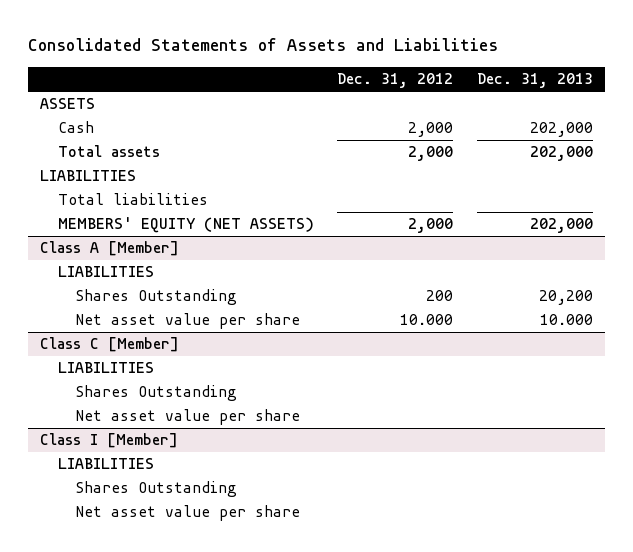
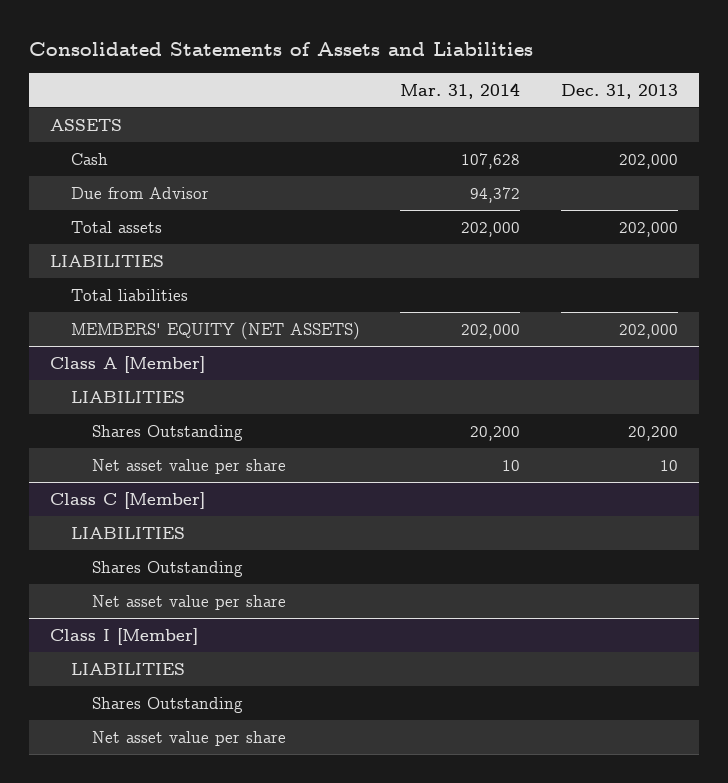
- | Dec. 31, 2012 | Dec. 31, 2013
+ | Mar. 31, 2014 | Dec. 31, 2013
+ Due from Advisor | 94,372 |
@ Class A [Member]
- Net asset value per share | 10.000 | 10.000
+ Net asset value per share | 10 | 10

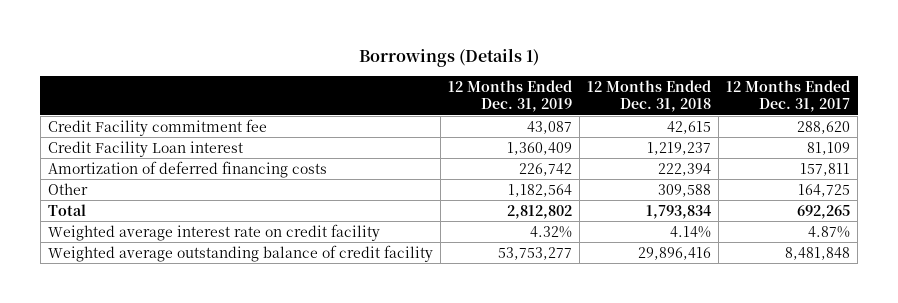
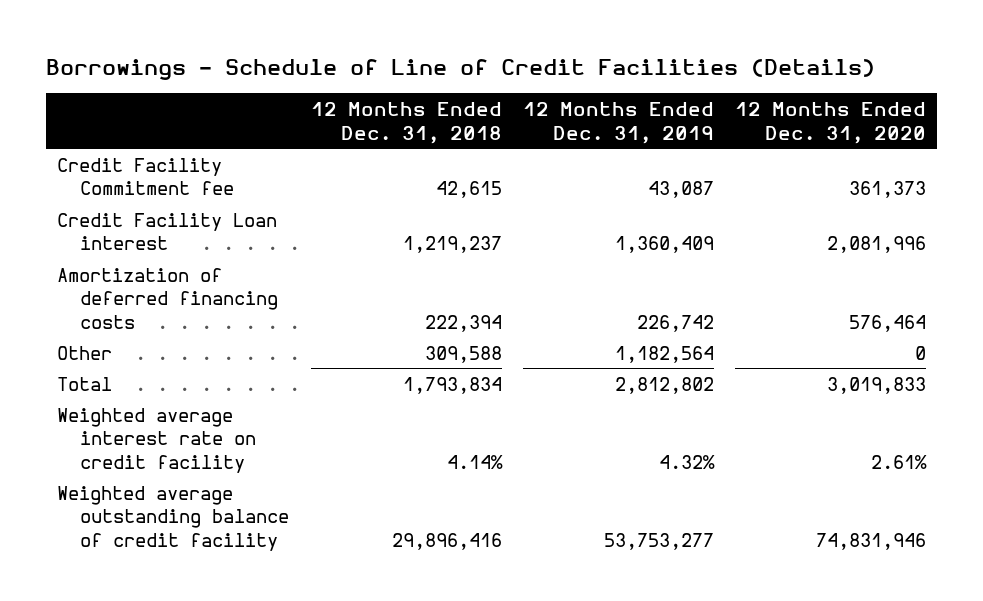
- Borrowings (Details 1)
+ Borrowings - Schedule of Line of Credit Facilities (Details)
- | 12 Months Ended Dec. 31, 2019 | 12 Months Ended Dec. 31, 2018 | 12 Months Ended Dec. 31, 2017
+ | 12 Months Ended Dec. 31, 2018 | 12 Months Ended Dec. 31, 2019 | 12 Months Ended Dec. 31, 2020
- Credit Facility commitment fee | 43,087 | 42,615 | 288,620
+ Credit Facility Commitment fee | 42,615 | 43,087 | 361,373

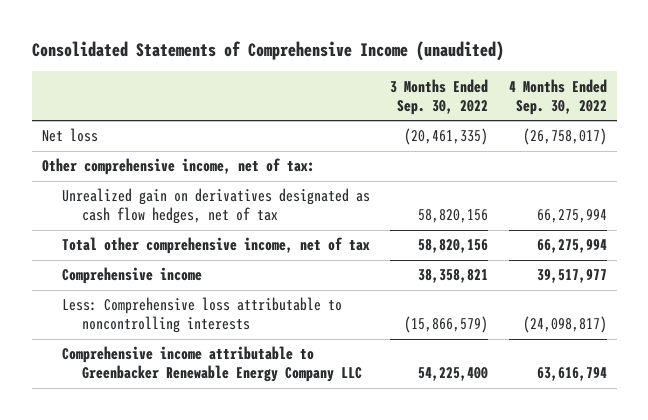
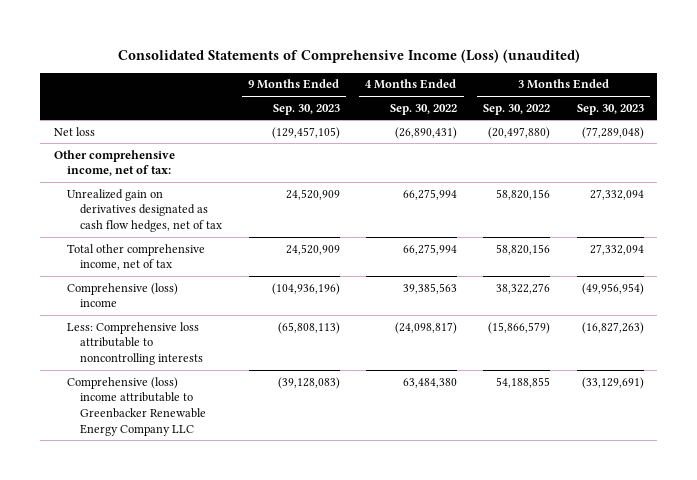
- Consolidated Statements of Comprehensive Income (unaudited)
+ Consolidated Statements of Comprehensive Income (Loss) (unaudited)
- | 3 Months Ended Sep. 30, 2022 | 4 Months Ended Sep. 30, 2022
+ | 9 Months Ended Sep. 30, 2023 | 4 Months Ended Sep. 30, 2022 | 3 Months Ended Sep. 30, 2022 | 3 Months Ended Sep. 30, 2023
- Net loss | (20,461,335) | (26,758,017)
+ Net loss | (129,457,105) | (26,890,431) | (20,497,880) | (77,289,048)
- Comprehensive income | 38,358,821 | 39,517,977
+ Comprehensive (loss) income | (104,936,196) | 39,385,563 | 38,322,276 | (49,956,954)
- Comprehensive income attributable to Greenbacker Renewable Energy Company LLC | 54,225,400 | 63,616,794
+ Comprehensive (loss) income attributable to Greenbacker Renewable Energy Company LLC | (39,128,083) | 63,484,380 | 54,188,855 | (33,129,691)

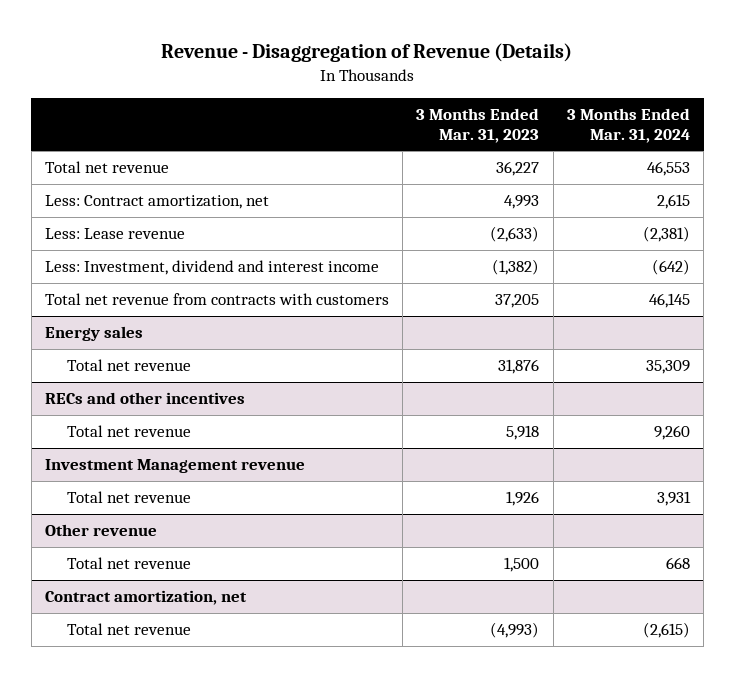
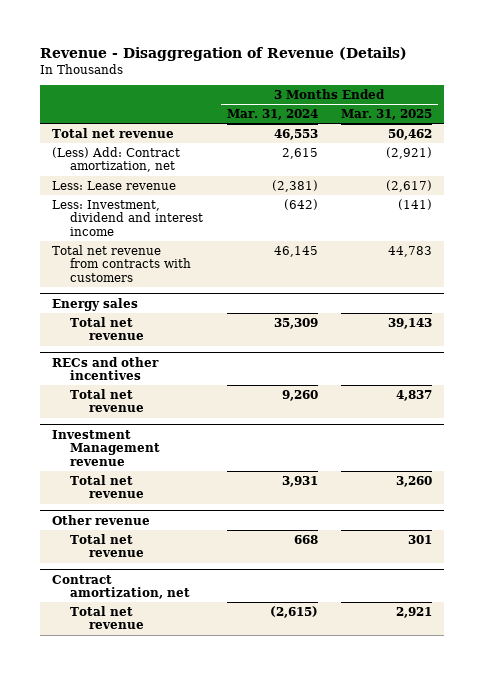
- | 3 Months Ended Mar. 31, 2023 | 3 Months Ended Mar. 31, 2024
+ | 3 Months Ended Mar. 31, 2024 | 3 Months Ended Mar. 31, 2025
- Less: Contract amortization, net | 4,993 | 2,615
+ (Less) Add: Contract amortization, net | 2,615 | (2,921)

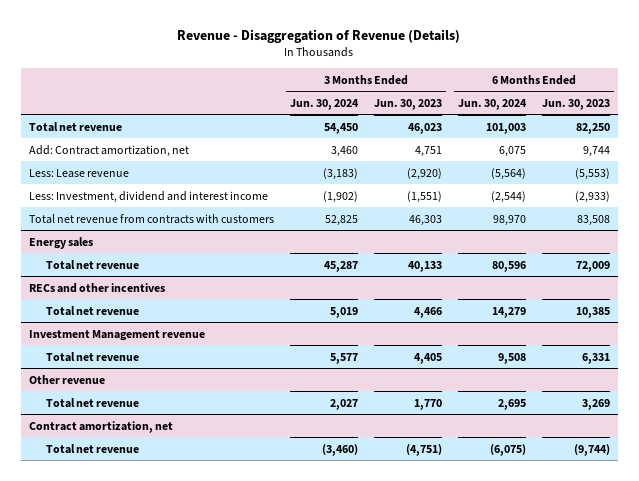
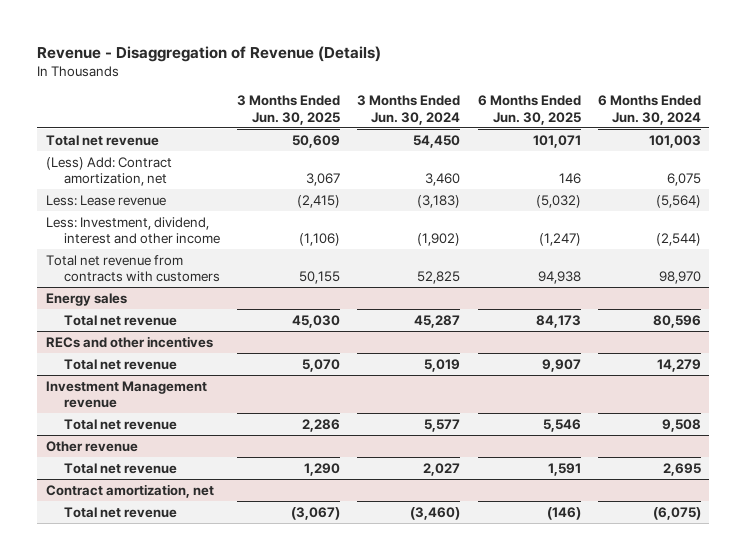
- | 3 Months Ended Jun. 30, 2024 | 3 Months Ended Jun. 30, 2023 | 6 Months Ended Jun. 30, 2024 | 6 Months Ended Jun. 30, 2023
+ | 3 Months Ended Jun. 30, 2025 | 3 Months Ended Jun. 30, 2024 | 6 Months Ended Jun. 30, 2025 | 6 Months Ended Jun. 30, 2024
- Add: Contract amortization, net | 3,460 | 4,751 | 6,075 | 9,744
+ (Less) Add: Contract amortization, net | 3,067 | 3,460 | 146 | 6,075
- Less: Investment, dividend and interest income | (1,902) | (1,551) | (2,544) | (2,933)
+ Less: Investment, dividend, interest and other income | (1,106) | (1,902) | (1,247) | (2,544)

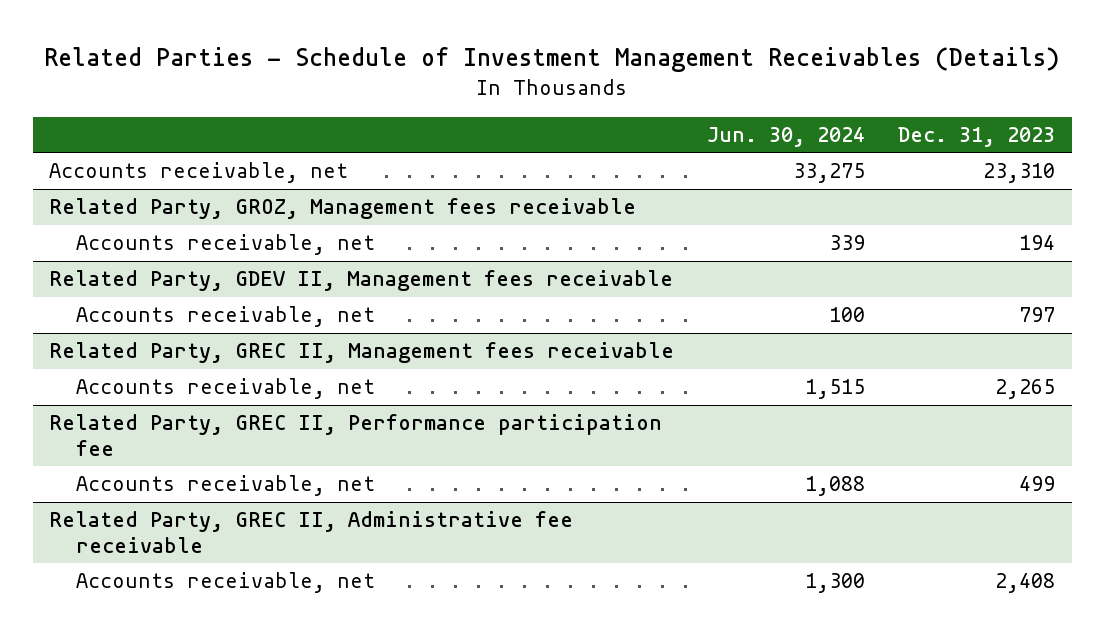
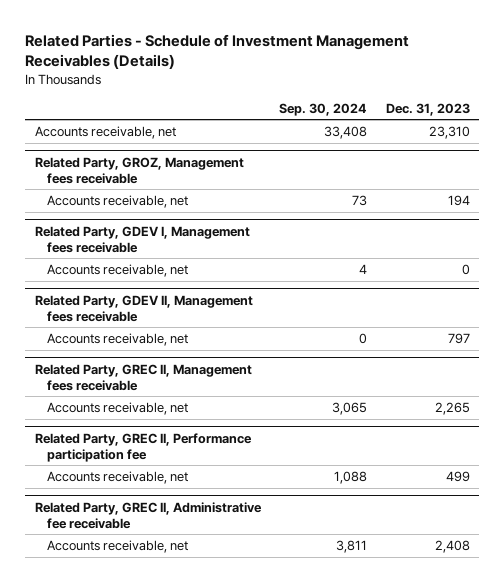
- | Jun. 30, 2024 | Dec. 31, 2023
+ | Sep. 30, 2024 | Dec. 31, 2023
+ Related Party, GDEV I, Management fees receivable
+ Accounts receivable, net | 4 | 0

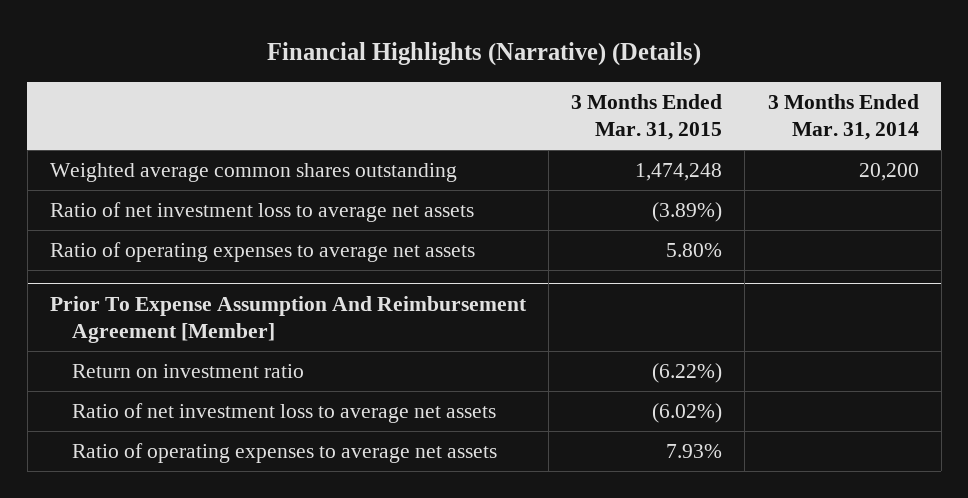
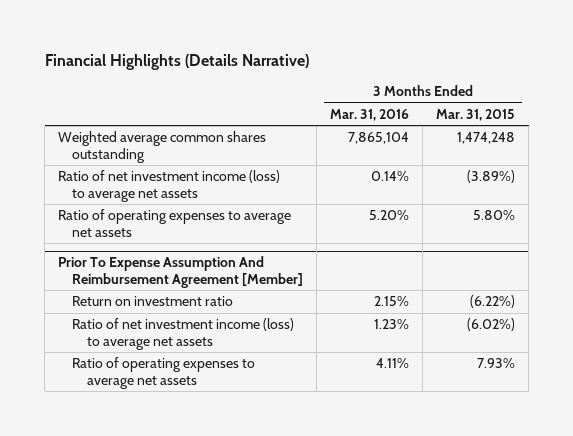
- Financial Highlights (Narrative) (Details)
+ Financial Highlights (Details Narrative)
- | 3 Months Ended Mar. 31, 2015 | 3 Months Ended Mar. 31, 2014
+ | 3 Months Ended Mar. 31, 2016 | 3 Months Ended Mar. 31, 2015
- Ratio of net investment loss to average net assets | (3.89%) |
+ Ratio of net investment income (loss) to average net assets | 0.14% | (3.89%)
@ Prior To Expense Assumption And Reimbursement Agreement [Member]
- Ratio of net investment loss to average net assets | (6.02%) |
+ Ratio of net investment income (loss) to average net assets | 1.23% | (6.02%)

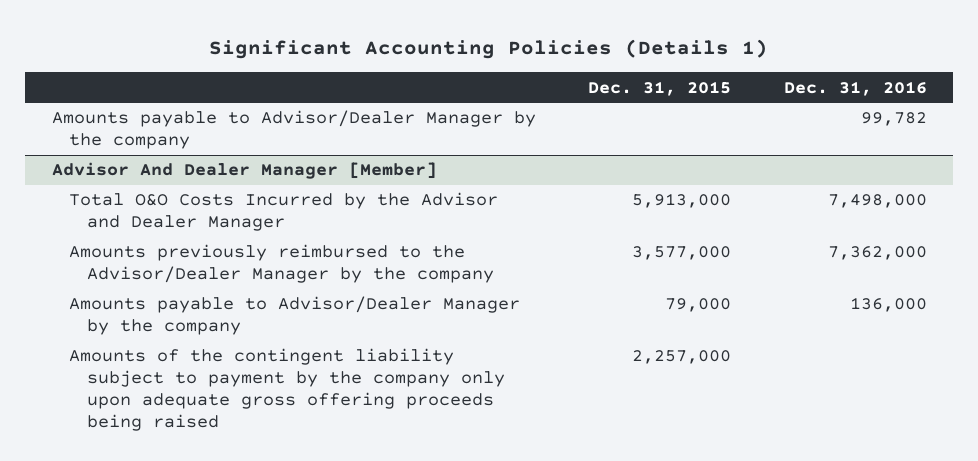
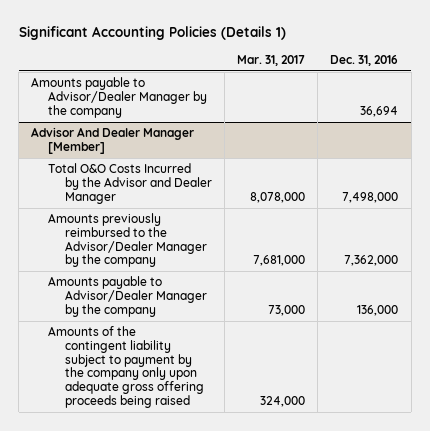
- | Dec. 31, 2015 | Dec. 31, 2016
+ | Mar. 31, 2017 | Dec. 31, 2016
- Amounts payable to Advisor/Dealer Manager by the company | | 99,782
+ Amounts payable to Advisor/Dealer Manager by the company | | 36,694

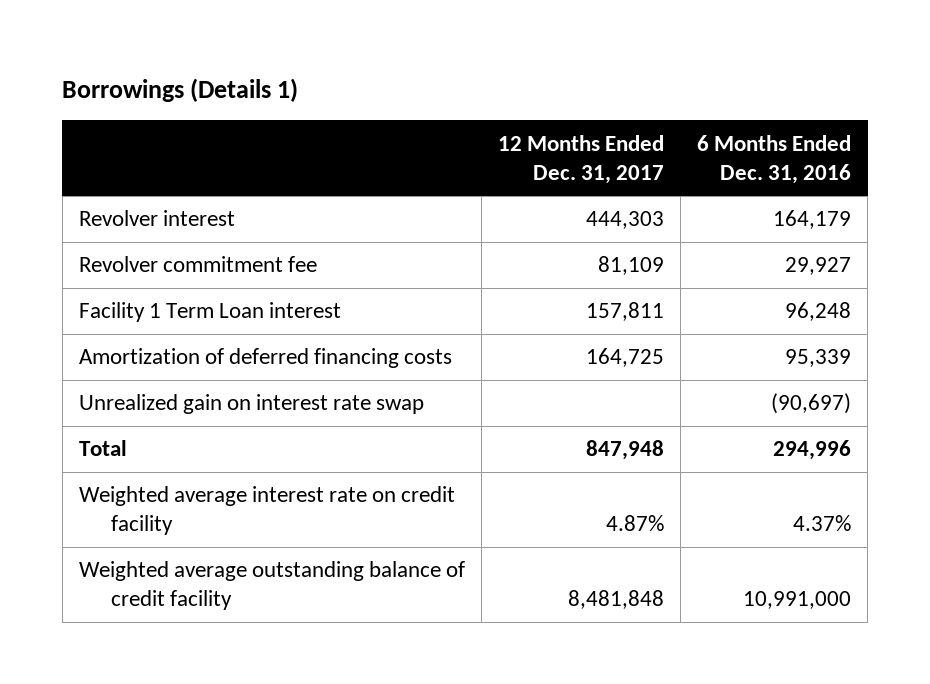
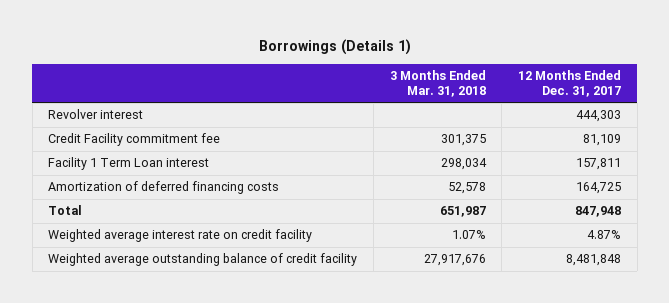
- | 12 Months Ended Dec. 31, 2017 | 6 Months Ended Dec. 31, 2016
+ | 3 Months Ended Mar. 31, 2018 | 12 Months Ended Dec. 31, 2017
- Revolver commitment fee | 81,109 | 29,927
+ Credit Facility commitment fee | 301,375 | 81,109
- Unrealized gain on interest rate swap | | (90,697)

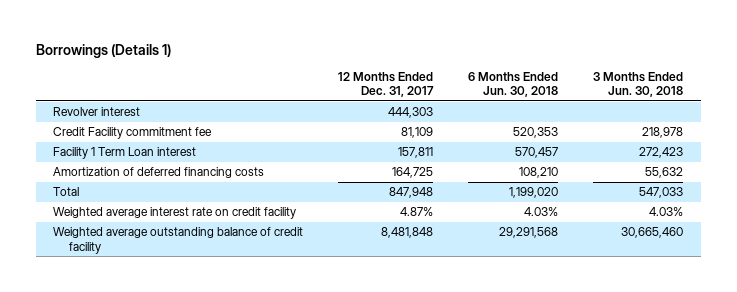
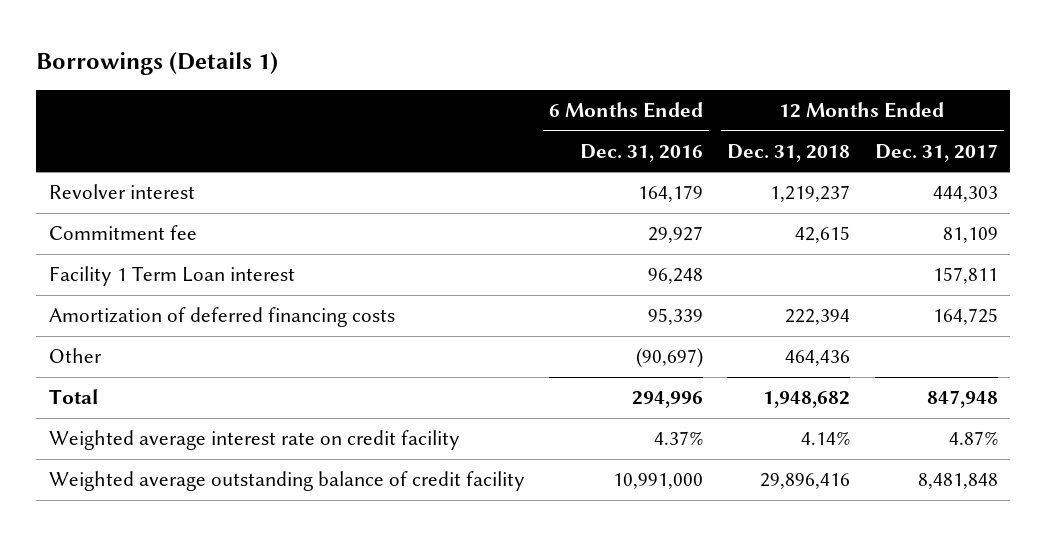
- | 12 Months Ended Dec. 31, 2017 | 6 Months Ended Jun. 30, 2018 | 3 Months Ended Jun. 30, 2018
+ | 6 Months Ended Dec. 31, 2016 | 12 Months Ended Dec. 31, 2018 | 12 Months Ended Dec. 31, 2017
- Credit Facility commitment fee | 81,109 | 520,353 | 218,978
+ Commitment fee | 29,927 | 42,615 | 81,109
+ Other | (90,697) | 464,436 |

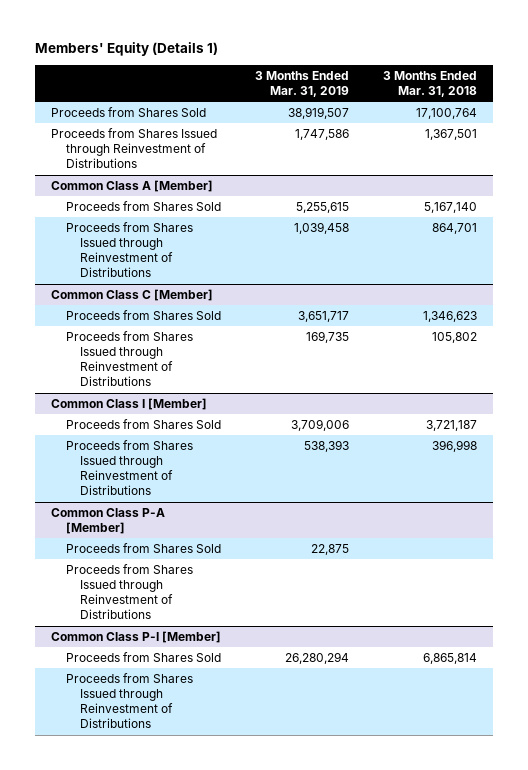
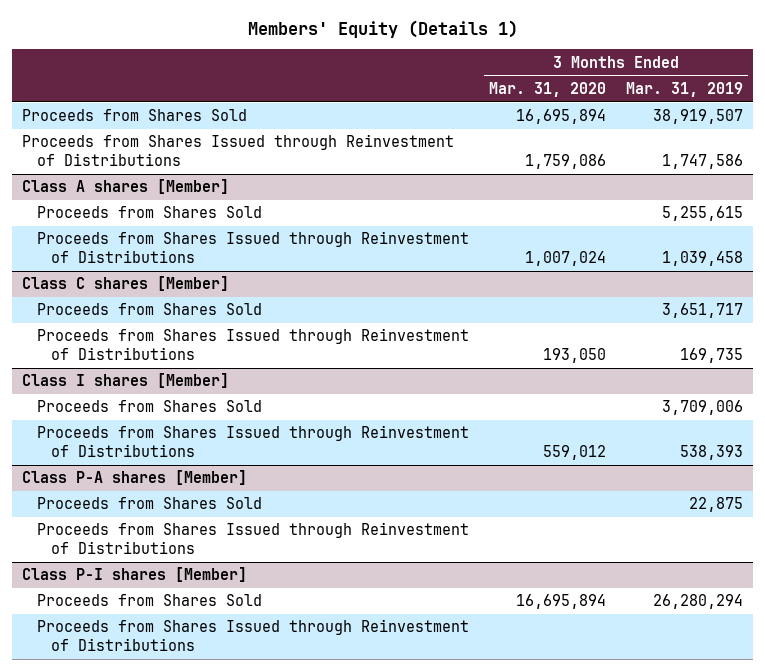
- | 3 Months Ended Mar. 31, 2019 | 3 Months Ended Mar. 31, 2018
+ | 3 Months Ended Mar. 31, 2020 | 3 Months Ended Mar. 31, 2019
- Common Class A [Member]
+ Class A shares [Member]
- Common Class C [Member]
+ Class C shares [Member]
- Common Class I [Member]
+ Class I shares [Member]
- Common Class P-A [Member]
+ Class P-A shares [Member]
- Common Class P-I [Member]
+ Class P-I shares [Member]

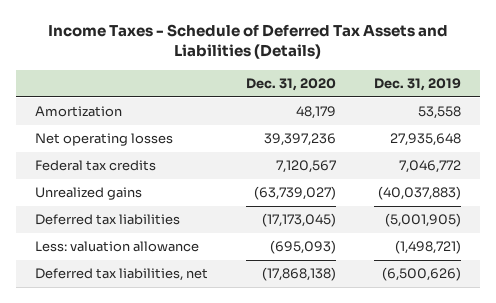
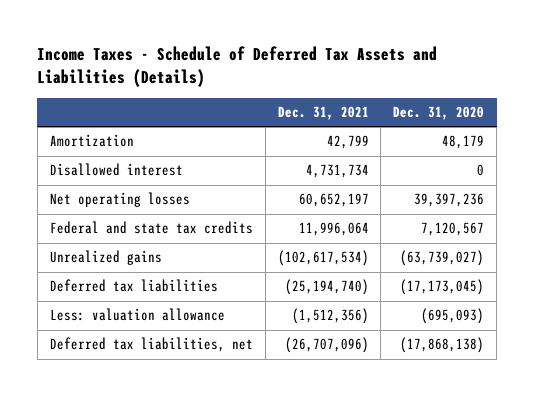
- | Dec. 31, 2020 | Dec. 31, 2019
+ | Dec. 31, 2021 | Dec. 31, 2020
+ Disallowed interest | 4,731,734 | 0
- Federal tax credits | 7,120,567 | 7,046,772
+ Federal and state tax credits | 11,996,064 | 7,120,567

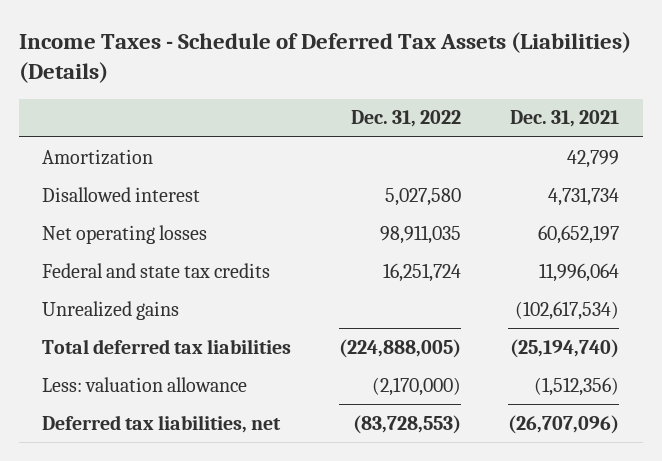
- Income Taxes - Schedule of Deferred Tax Assets and Liabilities (Details)
+ Income Taxes - Schedule of Deferred Tax Assets (Liabilities) (Details)
- | Dec. 31, 2021 | Dec. 31, 2020
+ | Dec. 31, 2022 | Dec. 31, 2021
- Deferred tax liabilities | (25,194,740) | (17,173,045)
+ Total deferred tax liabilities | (224,888,005) | (25,194,740)

